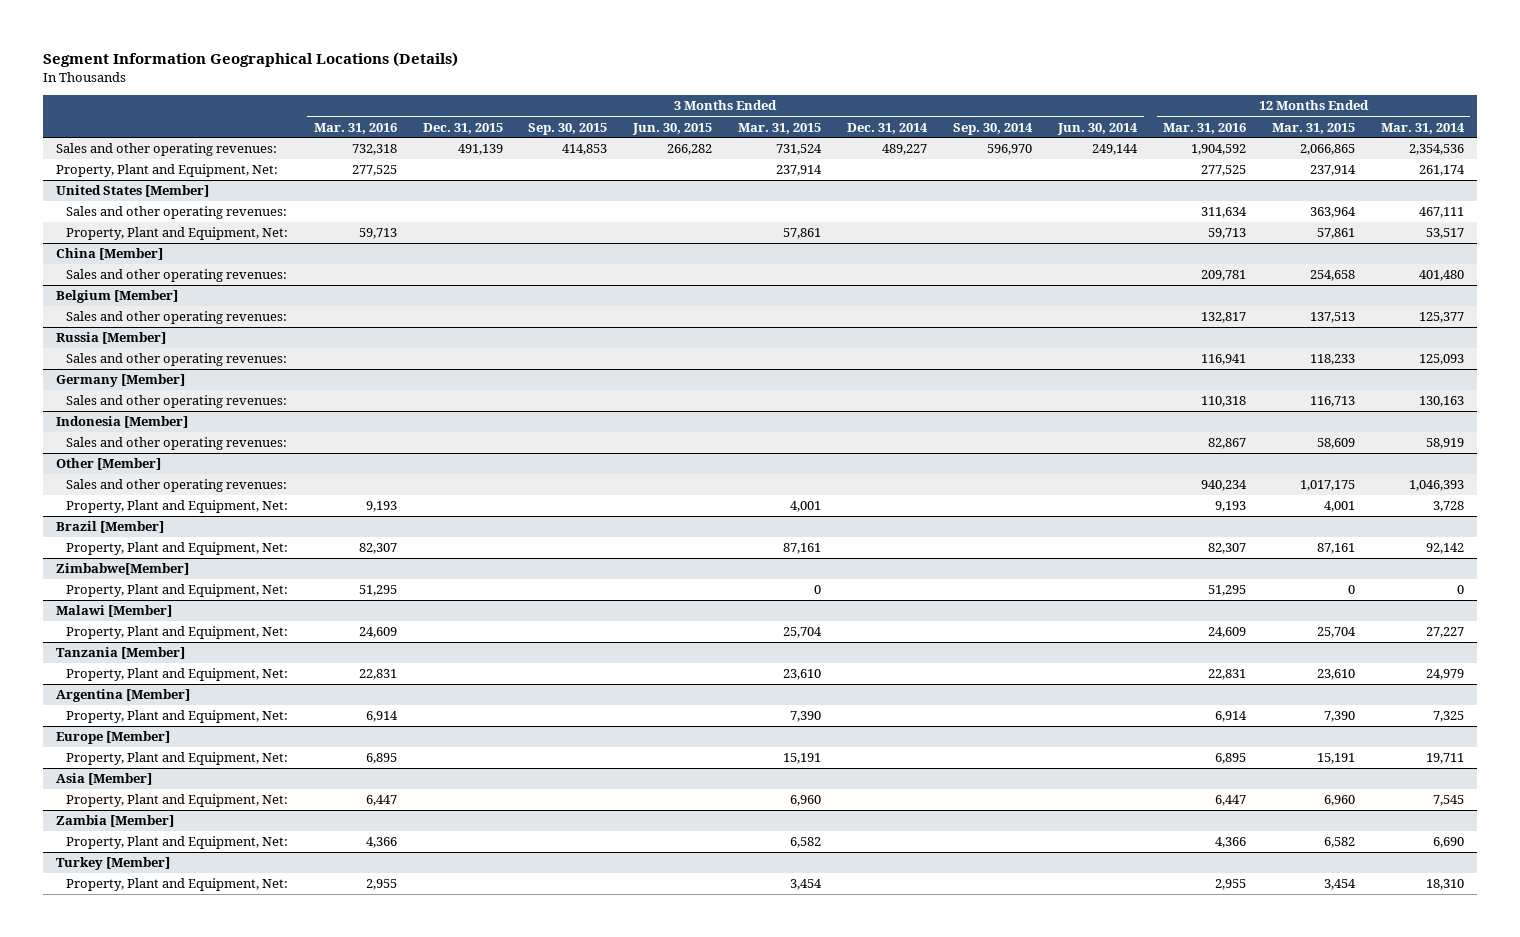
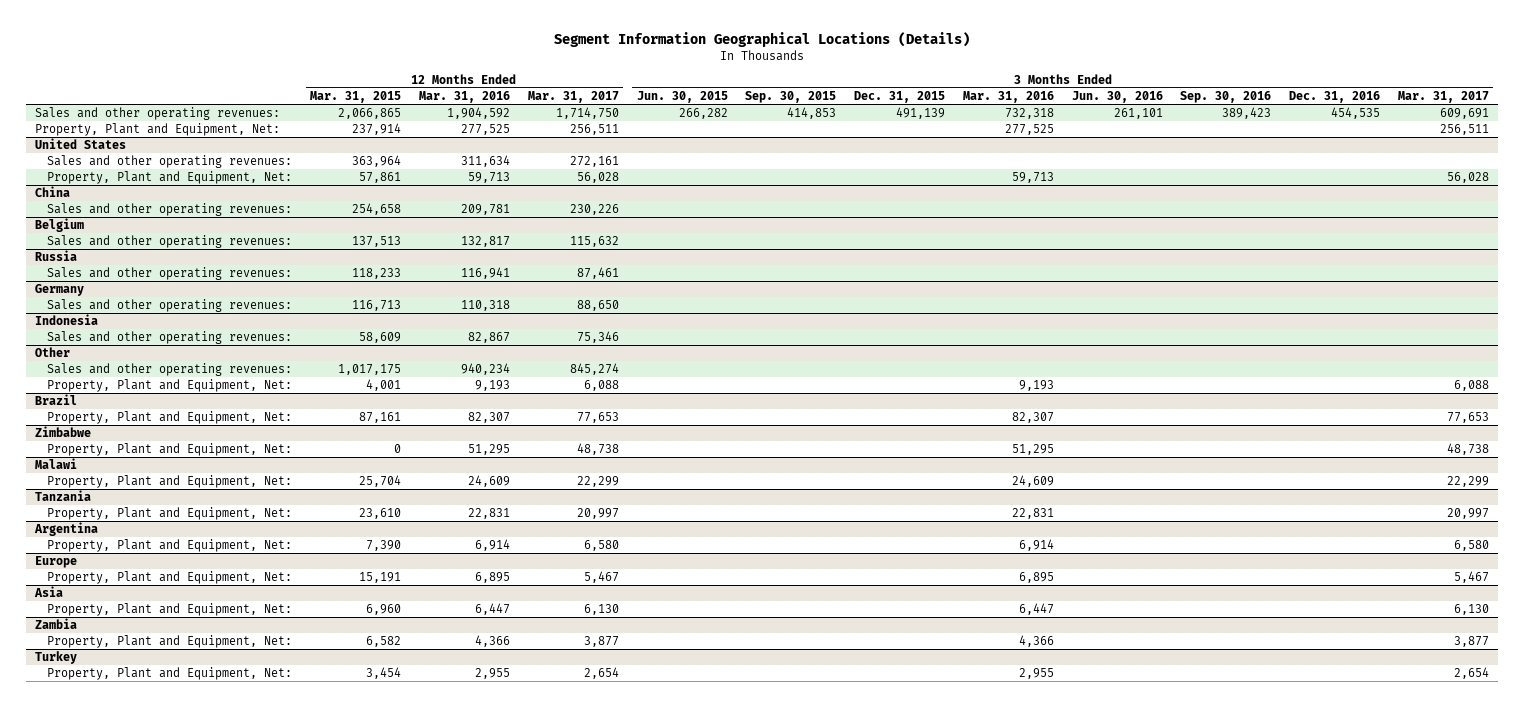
- | 3 Months Ended Mar. 31, 2016 | 3 Months Ended Dec. 31, 2015 | 3 Months Ended Sep. 30, 2015 | 3 Months Ended Jun. 30, 2015 | 3 Months Ended Mar. 31, 2015 | 3 Months Ended Dec. 31, 2014 | 3 Months Ended Sep. 30, 2014 | 3 Months Ended Jun. 30, 2014 | 12 Months Ended Mar. 31, 2016 | 12 Months Ended Mar. 31, 2015 | 12 Months Ended Mar. 31, 2014
+ | 12 Months Ended Mar. 31, 2015 | 12 Months Ended Mar. 31, 2016 | 12 Months Ended Mar. 31, 2017 | 3 Months Ended Jun. 30, 2015 | 3 Months Ended Sep. 30, 2015 | 3 Months Ended Dec. 31, 2015 | 3 Months Ended Mar. 31, 2016 | 3 Months Ended Jun. 30, 2016 | 3 Months Ended Sep. 30, 2016 | 3 Months Ended Dec. 31, 2016 | 3 Months Ended Mar. 31, 2017
- United States [Member]
+ United States
- China [Member]
+ China
- Belgium [Member]
+ Belgium
- Russia [Member]
+ Russia
- Germany [Member]
+ Germany
- Indonesia [Member]
+ Indonesia
- Other [Member]
+ Other
- Brazil [Member]
+ Brazil
- Zimbabwe[Member]
+ Zimbabwe
- Malawi [Member]
+ Malawi
- Tanzania [Member]
+ Tanzania
- Argentina [Member]
+ Argentina
- Europe [Member]
+ Europe
- Asia [Member]
+ Asia
- Zambia [Member]
+ Zambia
- Turkey [Member]
+ Turkey

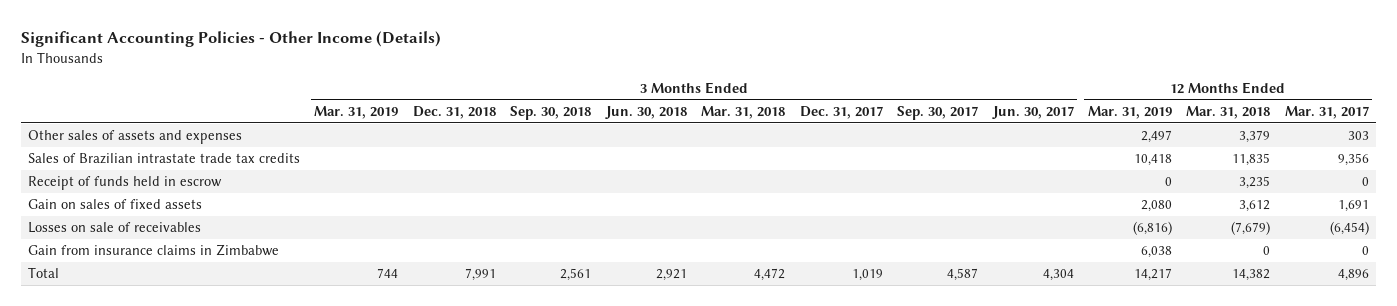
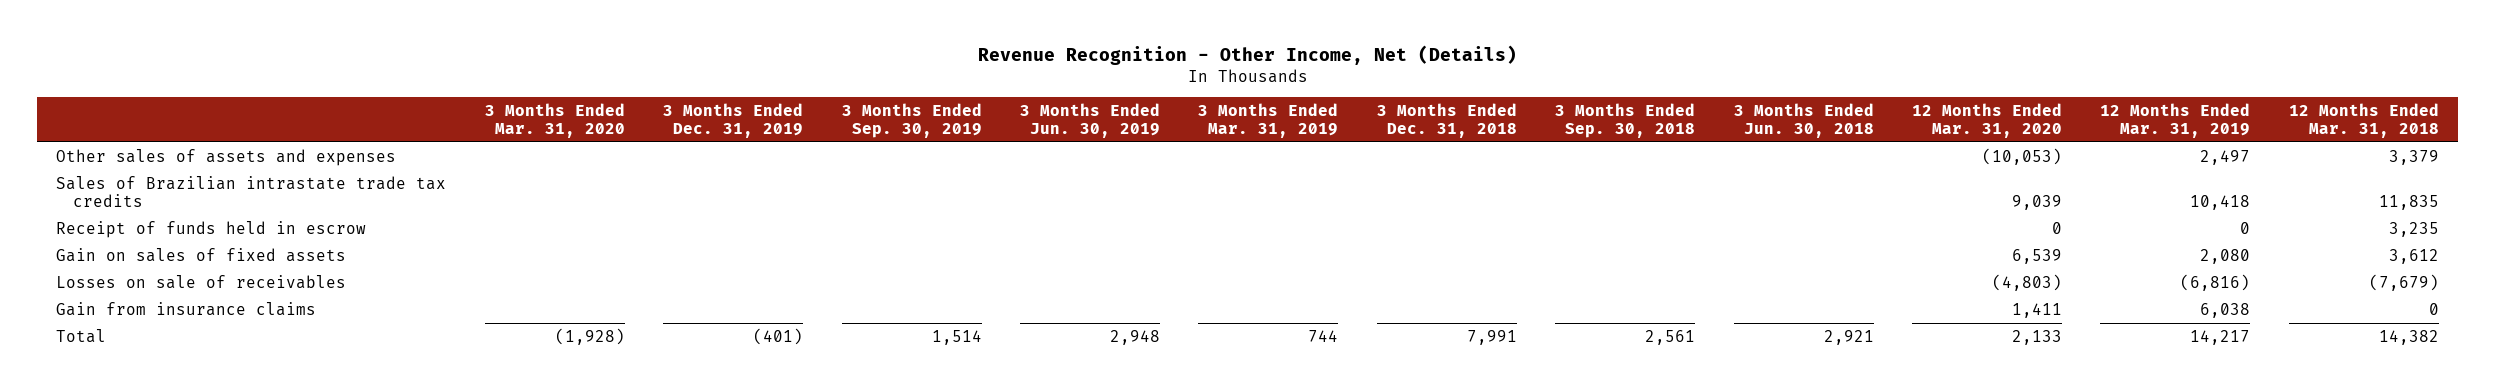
- Significant Accounting Policies - Other Income (Details)
+ Revenue Recognition - Other Income, Net (Details)
- | 3 Months Ended Mar. 31, 2019 | 3 Months Ended Dec. 31, 2018 | 3 Months Ended Sep. 30, 2018 | 3 Months Ended Jun. 30, 2018 | 3 Months Ended Mar. 31, 2018 | 3 Months Ended Dec. 31, 2017 | 3 Months Ended Sep. 30, 2017 | 3 Months Ended Jun. 30, 2017 | 12 Months Ended Mar. 31, 2019 | 12 Months Ended Mar. 31, 2018 | 12 Months Ended Mar. 31, 2017
+ | 3 Months Ended Mar. 31, 2020 | 3 Months Ended Dec. 31, 2019 | 3 Months Ended Sep. 30, 2019 | 3 Months Ended Jun. 30, 2019 | 3 Months Ended Mar. 31, 2019 | 3 Months Ended Dec. 31, 2018 | 3 Months Ended Sep. 30, 2018 | 3 Months Ended Jun. 30, 2018 | 12 Months Ended Mar. 31, 2020 | 12 Months Ended Mar. 31, 2019 | 12 Months Ended Mar. 31, 2018
- Gain from insurance claims in Zimbabwe | | | | | | | | | 6,038 | 0 | 0
+ Gain from insurance claims | | | | | | | | | 1,411 | 6,038 | 0

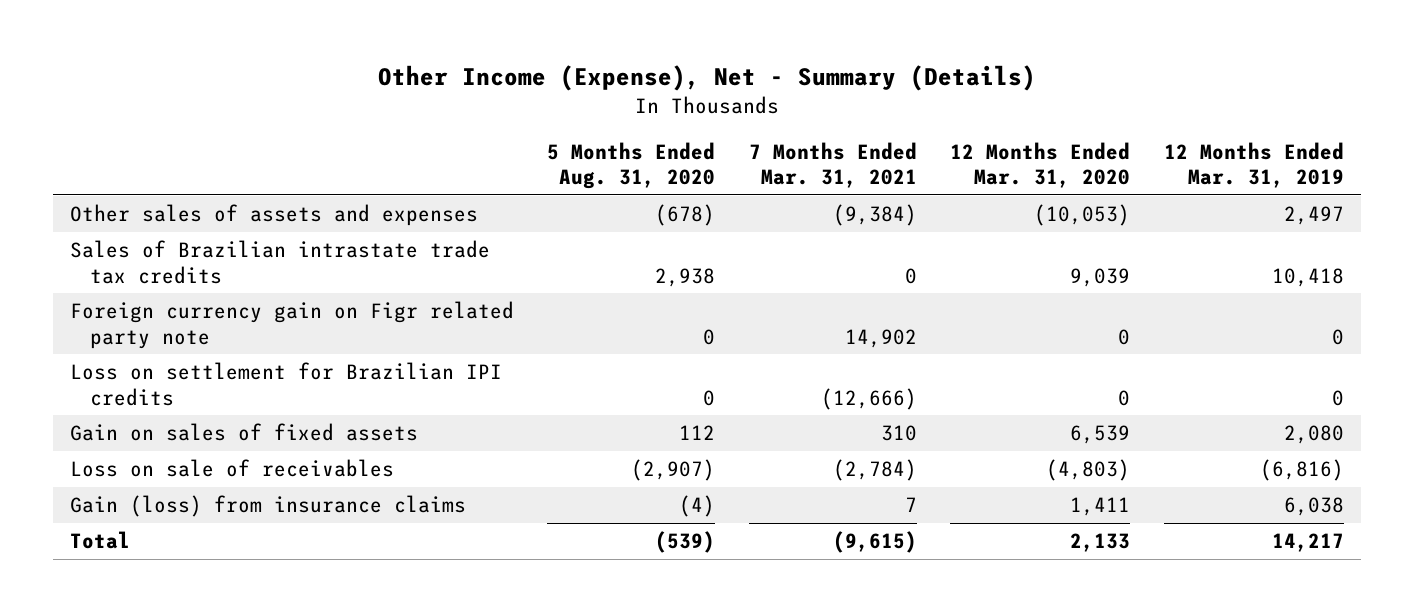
- Revenue Recognition - Other Income, Net (Details)
+ Other Income (Expense), Net - Summary (Details)
- | 3 Months Ended Mar. 31, 2020 | 3 Months Ended Dec. 31, 2019 | 3 Months Ended Sep. 30, 2019 | 3 Months Ended Jun. 30, 2019 | 3 Months Ended Mar. 31, 2019 | 3 Months Ended Dec. 31, 2018 | 3 Months Ended Sep. 30, 2018 | 3 Months Ended Jun. 30, 2018 | 12 Months Ended Mar. 31, 2020 | 12 Months Ended Mar. 31, 2019 | 12 Months Ended Mar. 31, 2018
+ | 5 Months Ended Aug. 31, 2020 | 7 Months Ended Mar. 31, 2021 | 12 Months Ended Mar. 31, 2020 | 12 Months Ended Mar. 31, 2019
- Receipt of funds held in escrow | | | | | | | | | 0 | 0 | 3,235
+ Foreign currency gain on Figr related party note | 0 | 14,902 | 0 | 0
+ Loss on settlement for Brazilian IPI credits | 0 | (12,666) | 0 | 0
- Losses on sale of receivables | | | | | | | | | (4,803) | (6,816) | (7,679)
- Gain from insurance claims | | | | | | | | | 1,411 | 6,038 | 0
+ Loss on sale of receivables | (2,907) | (2,784) | (4,803) | (6,816)
+ Gain (loss) from insurance claims | (4) | 7 | 1,411 | 6,038

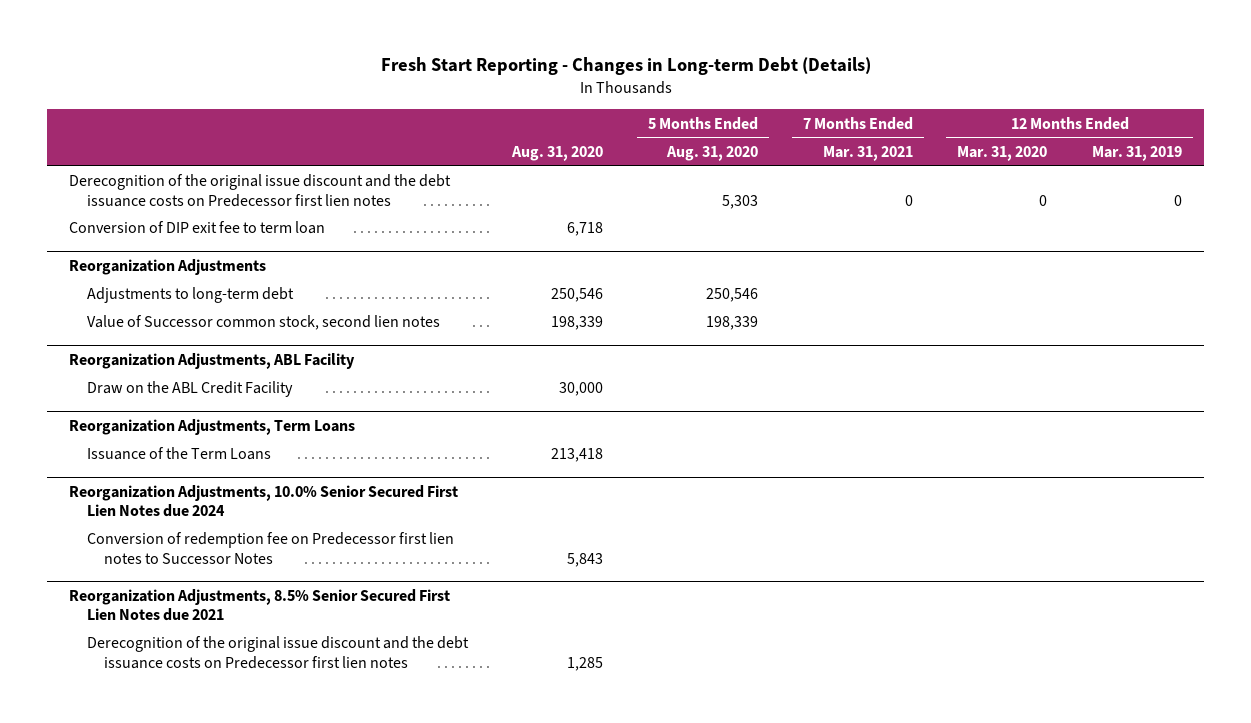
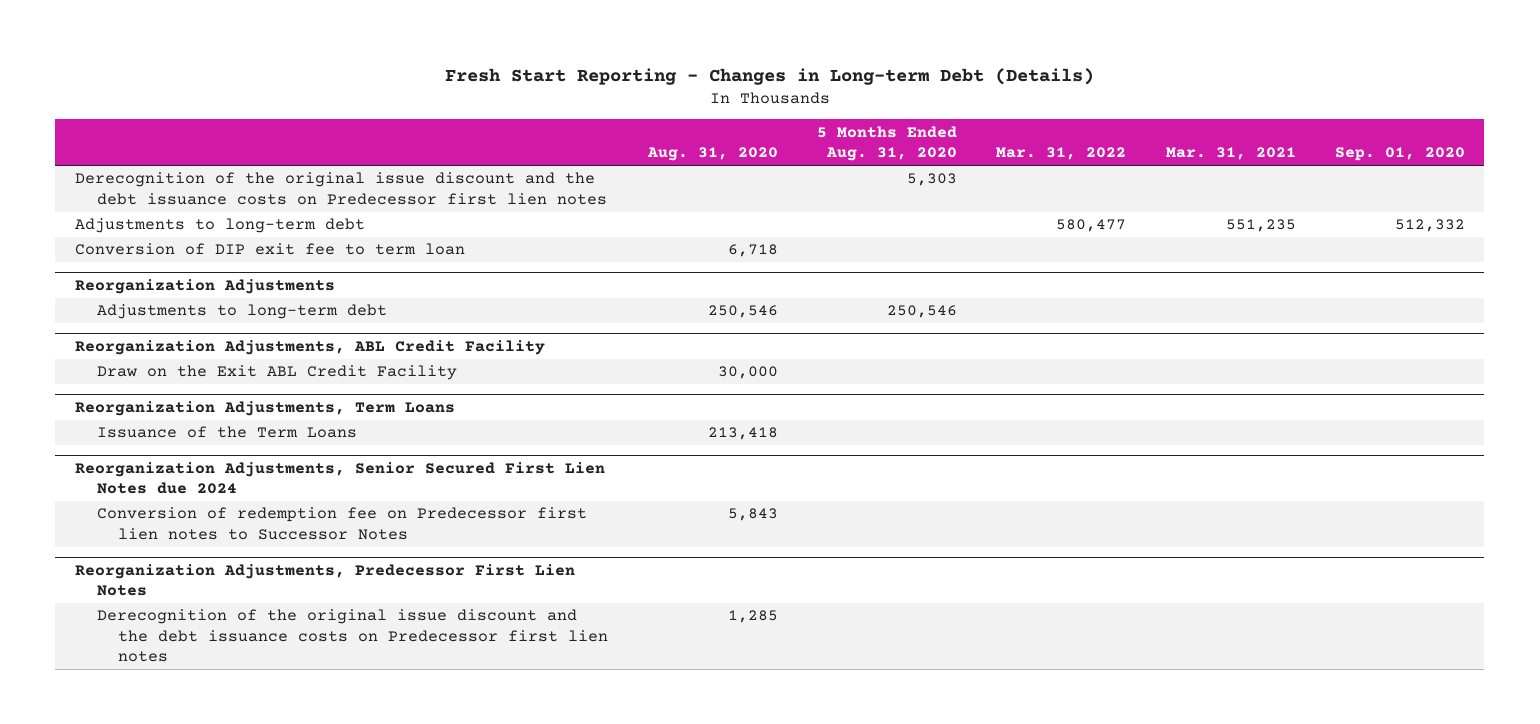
- | Aug. 31, 2020 | 5 Months Ended Aug. 31, 2020 | 7 Months Ended Mar. 31, 2021 | 12 Months Ended Mar. 31, 2020 | 12 Months Ended Mar. 31, 2019
+ | Aug. 31, 2020 | 5 Months Ended Aug. 31, 2020 | Mar. 31, 2022 | Mar. 31, 2021 | Sep. 01, 2020
+ Adjustments to long-term debt | | | 580,477 | 551,235 | 512,332
@ Reorganization Adjustments
- Value of Successor common stock, second lien notes | 198,339 | 198,339 | | |
- Reorganization Adjustments, ABL Facility
- Draw on the ABL Credit Facility | 30,000 | | | |
+ Reorganization Adjustments, ABL Credit Facility
+ Draw on the Exit ABL Credit Facility | 30,000 | | | |
- Reorganization Adjustments, 10.0% Senior Secured First Lien Notes due 2024
+ Reorganization Adjustments, Senior Secured First Lien Notes due 2024
- Reorganization Adjustments, 8.5% Senior Secured First Lien Notes due 2021
+ Reorganization Adjustments, Predecessor First Lien Notes

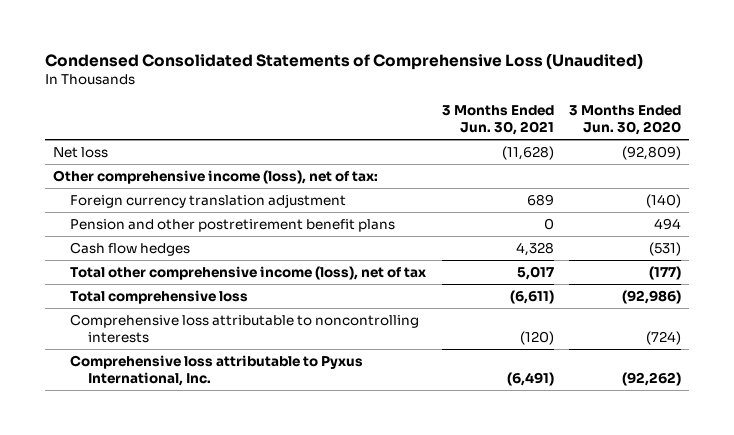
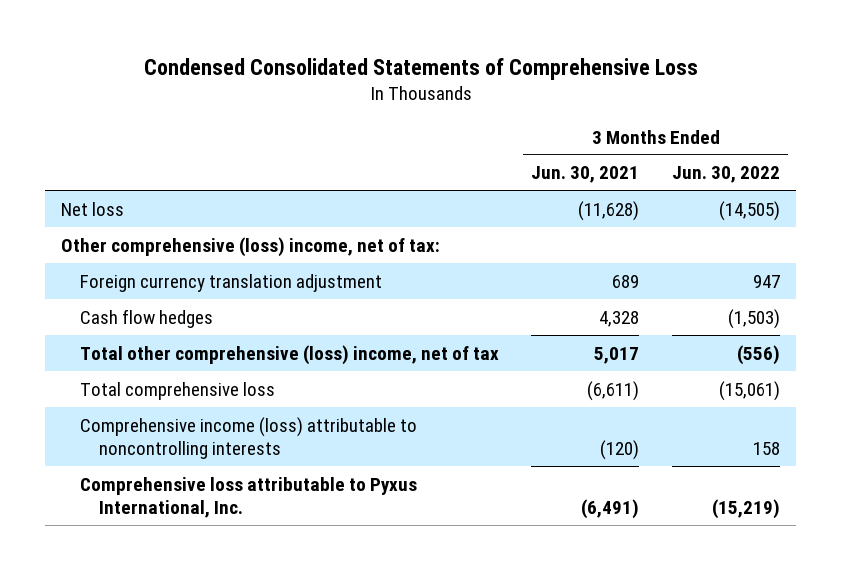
- Condensed Consolidated Statements of Comprehensive Loss (Unaudited)
+ Condensed Consolidated Statements of Comprehensive Loss
- | 3 Months Ended Jun. 30, 2021 | 3 Months Ended Jun. 30, 2020
+ | 3 Months Ended Jun. 30, 2021 | 3 Months Ended Jun. 30, 2022
- Other comprehensive income (loss), net of tax:
+ Other comprehensive (loss) income, net of tax:
- Pension and other postretirement benefit plans | 0 | 494
- Total other comprehensive income (loss), net of tax | 5,017 | (177)
+ Total other comprehensive (loss) income, net of tax | 5,017 | (556)
- Comprehensive loss attributable to noncontrolling interests | (120) | (724)
+ Comprehensive income (loss) attributable to noncontrolling interests | (120) | 158

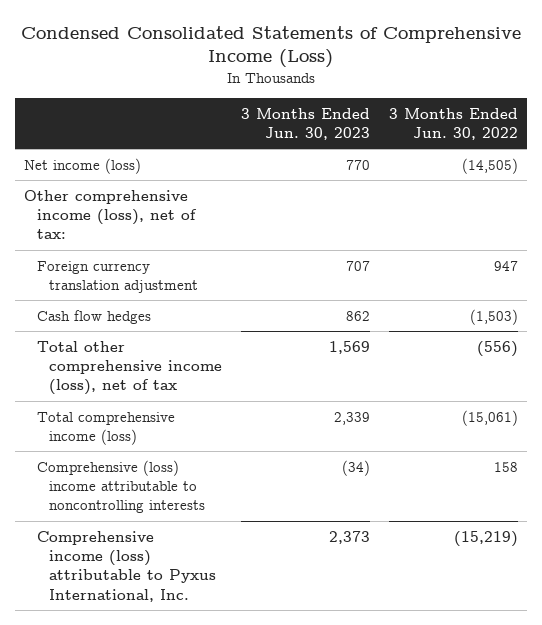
- Condensed Consolidated Statements of Comprehensive Loss
+ Condensed Consolidated Statements of Comprehensive Income (Loss)
- | 3 Months Ended Jun. 30, 2021 | 3 Months Ended Jun. 30, 2022
+ | 3 Months Ended Jun. 30, 2023 | 3 Months Ended Jun. 30, 2022
- Net loss | (11,628) | (14,505)
- Other comprehensive (loss) income, net of tax:
+ Net income (loss) | 770 | (14,505)
+ Other comprehensive income (loss), net of tax:
- Total other comprehensive (loss) income, net of tax | 5,017 | (556)
- Total comprehensive loss | (6,611) | (15,061)
- Comprehensive income (loss) attributable to noncontrolling interests | (120) | 158
- Comprehensive loss attributable to Pyxus International, Inc. | (6,491) | (15,219)
+ Total other comprehensive income (loss), net of tax | 1,569 | (556)
+ Total comprehensive income (loss) | 2,339 | (15,061)
+ Comprehensive (loss) income attributable to noncontrolling interests | (34) | 158
+ Comprehensive income (loss) attributable to Pyxus International, Inc. | 2,373 | (15,219)

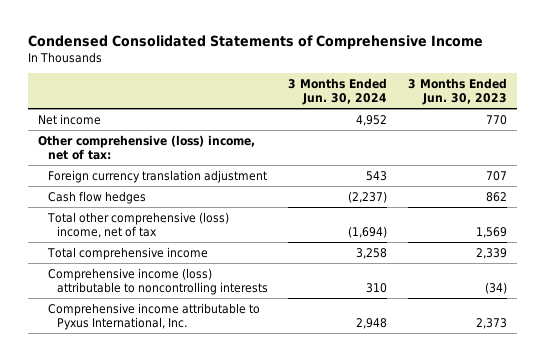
- Condensed Consolidated Statements of Comprehensive Income (Loss)
+ Condensed Consolidated Statements of Comprehensive Income
- | 3 Months Ended Jun. 30, 2023 | 3 Months Ended Jun. 30, 2022
+ | 3 Months Ended Jun. 30, 2024 | 3 Months Ended Jun. 30, 2023
- Net income (loss) | 770 | (14,505)
- Other comprehensive income (loss), net of tax:
+ Net income | 4,952 | 770
+ Other comprehensive (loss) income, net of tax:
- Total other comprehensive income (loss), net of tax | 1,569 | (556)
- Total comprehensive income (loss) | 2,339 | (15,061)
- Comprehensive (loss) income attributable to noncontrolling interests | (34) | 158
- Comprehensive income (loss) attributable to Pyxus International, Inc. | 2,373 | (15,219)
+ Total other comprehensive (loss) income, net of tax | (1,694) | 1,569
+ Total comprehensive income | 3,258 | 2,339
+ Comprehensive income (loss) attributable to noncontrolling interests | 310 | (34)
+ Comprehensive income attributable to Pyxus International, Inc. | 2,948 | 2,373

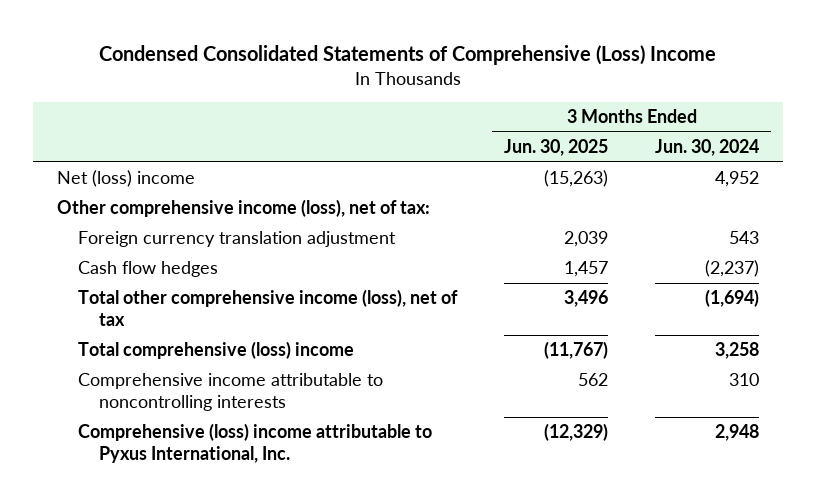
- Condensed Consolidated Statements of Comprehensive Income
+ Condensed Consolidated Statements of Comprehensive (Loss) Income
- | 3 Months Ended Jun. 30, 2024 | 3 Months Ended Jun. 30, 2023
+ | 3 Months Ended Jun. 30, 2025 | 3 Months Ended Jun. 30, 2024
- Net income | 4,952 | 770
- Other comprehensive (loss) income, net of tax:
+ Net (loss) income | (15,263) | 4,952
+ Other comprehensive income (loss), net of tax:
- Total other comprehensive (loss) income, net of tax | (1,694) | 1,569
- Total comprehensive income | 3,258 | 2,339
- Comprehensive income (loss) attributable to noncontrolling interests | 310 | (34)
- Comprehensive income attributable to Pyxus International, Inc. | 2,948 | 2,373
+ Total other comprehensive income (loss), net of tax | 3,496 | (1,694)
+ Total comprehensive (loss) income | (11,767) | 3,258
+ Comprehensive income attributable to noncontrolling interests | 562 | 310
+ Comprehensive (loss) income attributable to Pyxus International, Inc. | (12,329) | 2,948

